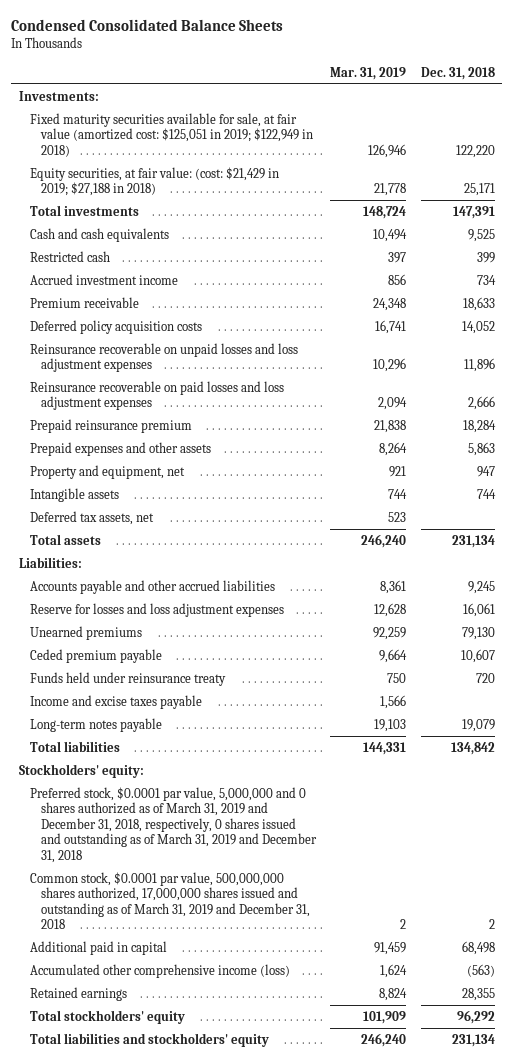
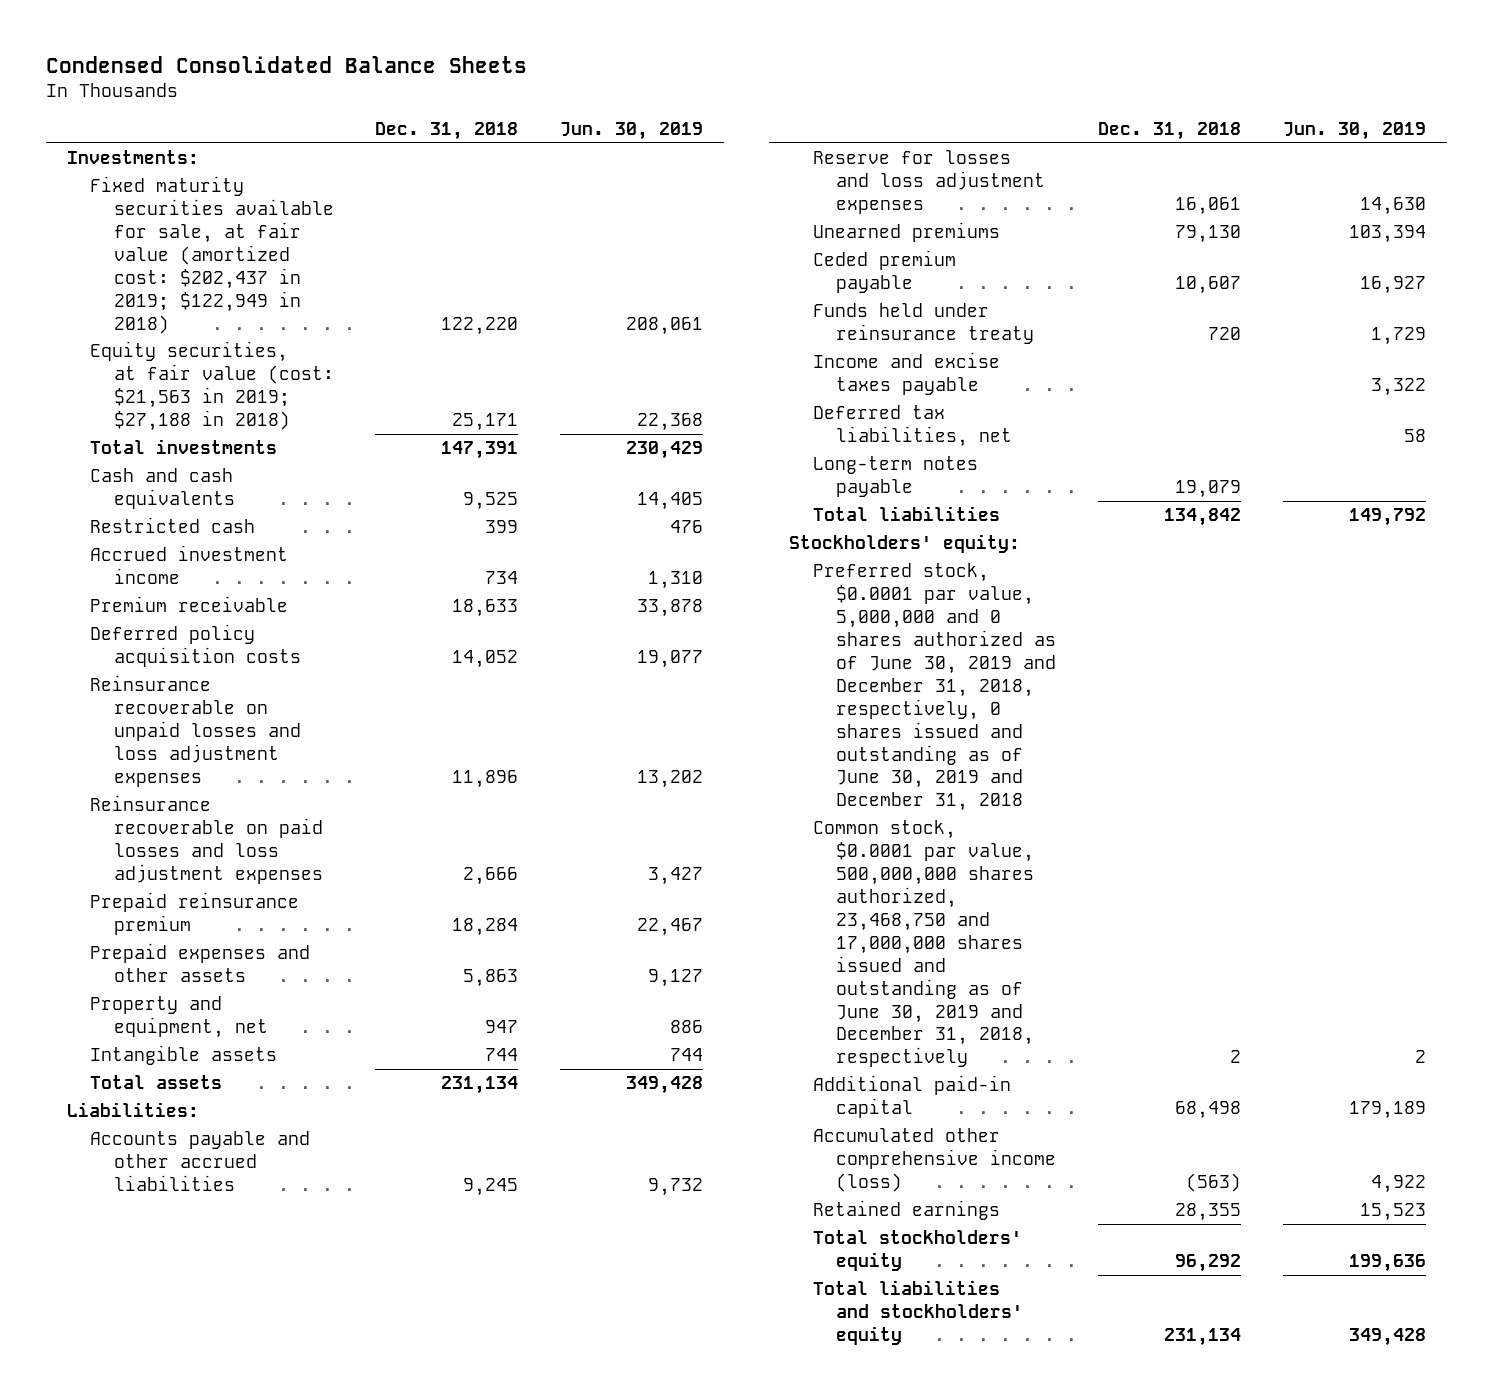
- | Mar. 31, 2019 | Dec. 31, 2018
+ | Dec. 31, 2018 | Jun. 30, 2019
- Fixed maturity securities available for sale, at fair value (amortized cost: $125,051 in 2019; $122,949 in 2018) | 126,946 | 122,220
- Equity securities, at fair value: (cost: $21,429 in 2019; $27,188 in 2018) | 21,778 | 25,171
+ Fixed maturity securities available for sale, at fair value (amortized cost: $202,437 in 2019; $122,949 in 2018) | 122,220 | 208,061
+ Equity securities, at fair value (cost: $21,563 in 2019; $27,188 in 2018) | 25,171 | 22,368
- Deferred tax assets, net | 523 |
+ Deferred tax liabilities, net | | 58
- Preferred stock, $0.0001 par value, 5,000,000 and 0 shares authorized as of March 31, 2019 and December 31, 2018, respectively, 0 shares issued and outstanding as of March 31, 2019 and December 31, 2018
- Common stock, $0.0001 par value, 500,000,000 shares authorized, 17,000,000 shares issued and outstanding as of March 31, 2019 and December 31, 2018 | 2 | 2
- Additional paid in capital | 91,459 | 68,498
+ Preferred stock, $0.0001 par value, 5,000,000 and 0 shares authorized as of June 30, 2019 and December 31, 2018, respectively, 0 shares issued and outstanding as of June 30, 2019 and December 31, 2018
+ Common stock, $0.0001 par value, 500,000,000 shares authorized, 23,468,750 and 17,000,000 shares issued and outstanding as of June 30, 2019 and December 31, 2018, respectively | 2 | 2
+ Additional paid-in capital | 68,498 | 179,189

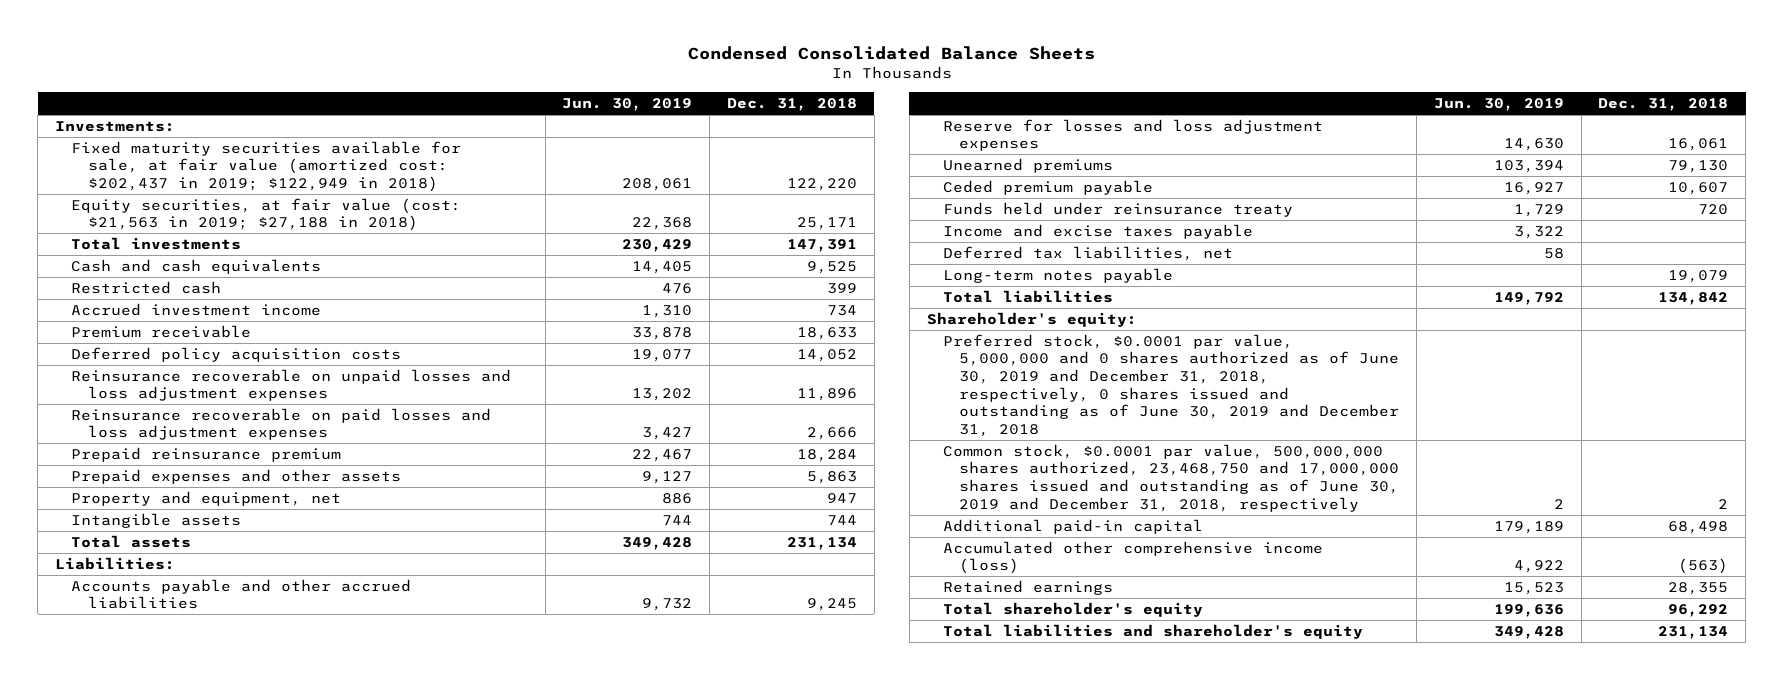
- | Dec. 31, 2018 | Jun. 30, 2019
+ | Jun. 30, 2019 | Dec. 31, 2018
- Stockholders' equity:
+ Shareholder's equity:
- Total stockholders' equity | 96,292 | 199,636
- Total liabilities and stockholders' equity | 231,134 | 349,428
+ Total shareholder's equity | 199,636 | 96,292
+ Total liabilities and shareholder's equity | 349,428 | 231,134

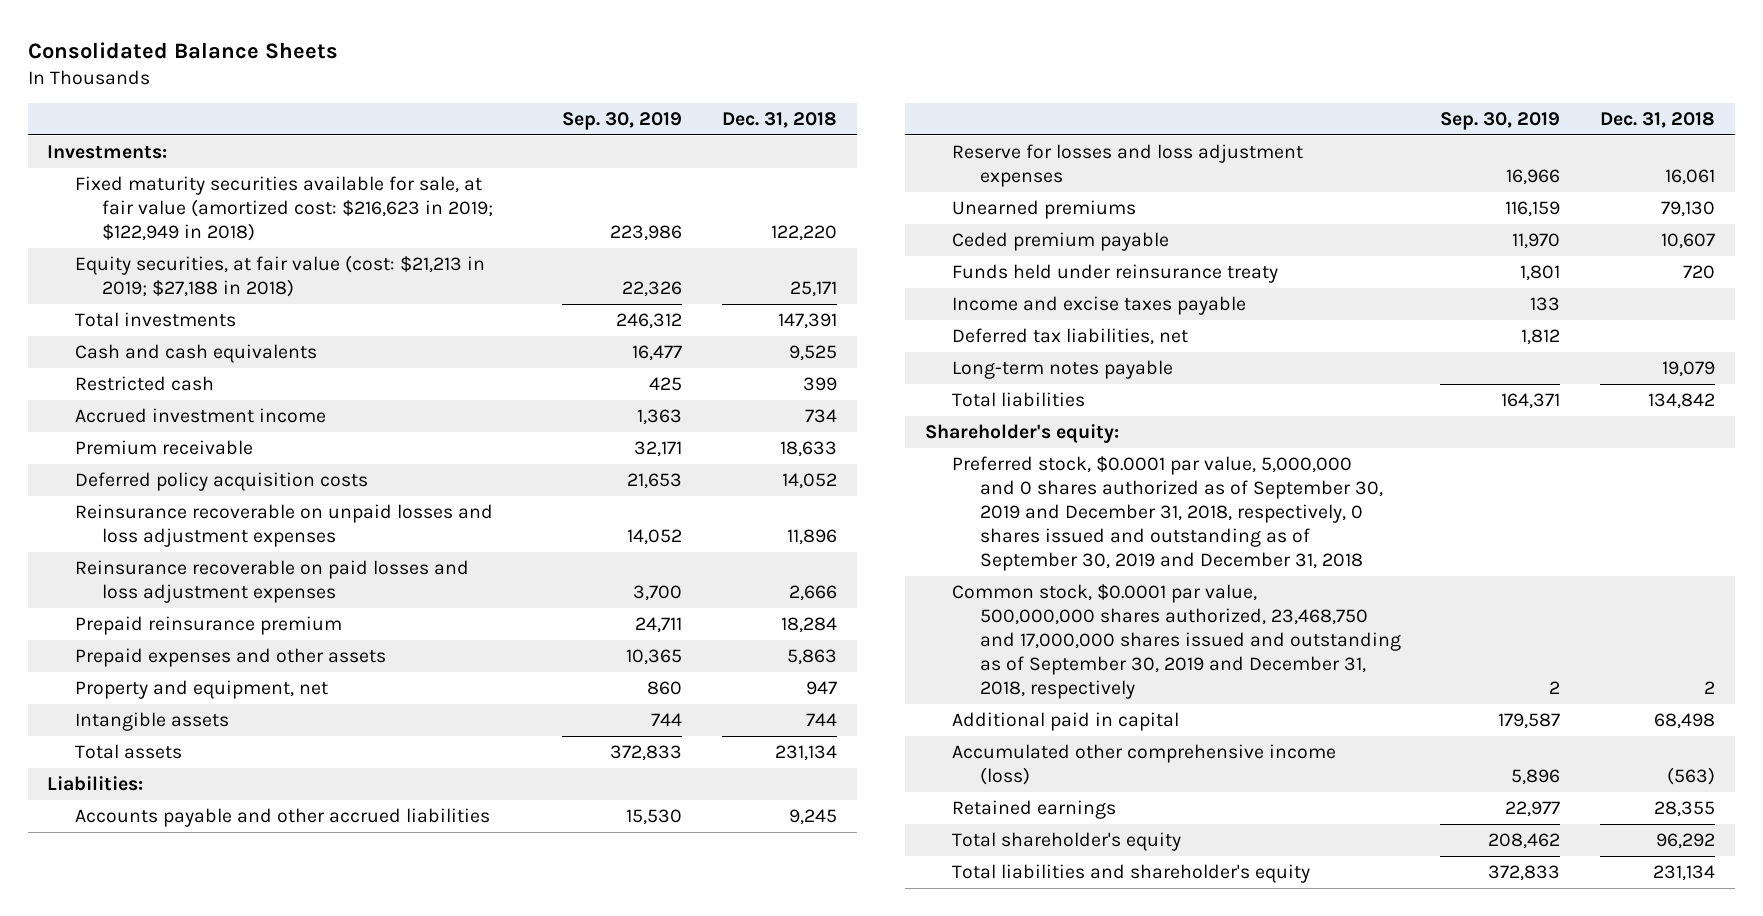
- Condensed Consolidated Balance Sheets
+ Consolidated Balance Sheets
- | Jun. 30, 2019 | Dec. 31, 2018
+ | Sep. 30, 2019 | Dec. 31, 2018
- Fixed maturity securities available for sale, at fair value (amortized cost: $202,437 in 2019; $122,949 in 2018) | 208,061 | 122,220
- Equity securities, at fair value (cost: $21,563 in 2019; $27,188 in 2018) | 22,368 | 25,171
+ Fixed maturity securities available for sale, at fair value (amortized cost: $216,623 in 2019; $122,949 in 2018) | 223,986 | 122,220
+ Equity securities, at fair value (cost: $21,213 in 2019; $27,188 in 2018) | 22,326 | 25,171
- Preferred stock, $0.0001 par value, 5,000,000 and 0 shares authorized as of June 30, 2019 and December 31, 2018, respectively, 0 shares issued and outstanding as of June 30, 2019 and December 31, 2018
- Common stock, $0.0001 par value, 500,000,000 shares authorized, 23,468,750 and 17,000,000 shares issued and outstanding as of June 30, 2019 and December 31, 2018, respectively | 2 | 2
- Additional paid-in capital | 179,189 | 68,498
+ Preferred stock, $0.0001 par value, 5,000,000 and 0 shares authorized as of September 30, 2019 and December 31, 2018, respectively, 0 shares issued and outstanding as of September 30, 2019 and December 31, 2018
+ Common stock, $0.0001 par value, 500,000,000 shares authorized, 23,468,750 and 17,000,000 shares issued and outstanding as of September 30, 2019 and December 31, 2018, respectively | 2 | 2
+ Additional paid in capital | 179,587 | 68,498

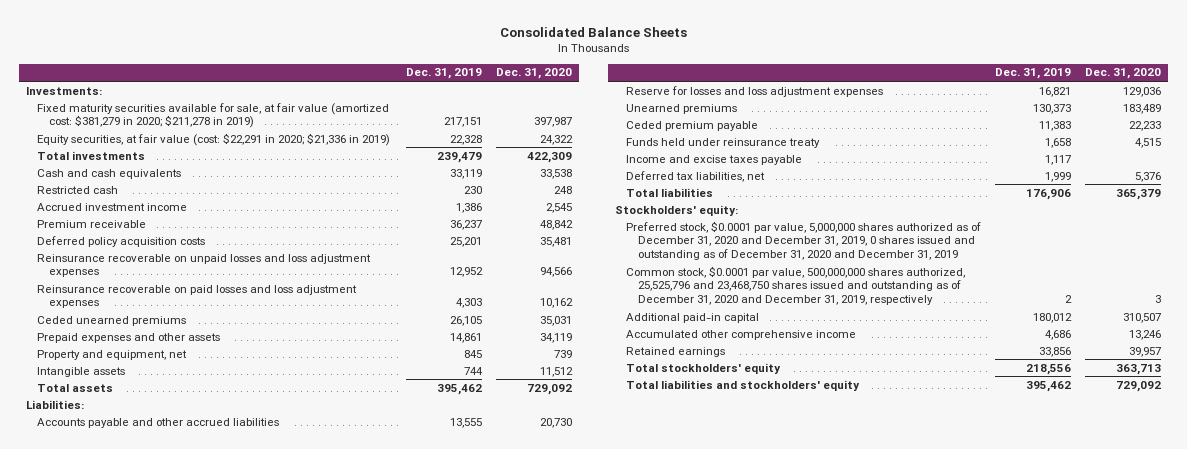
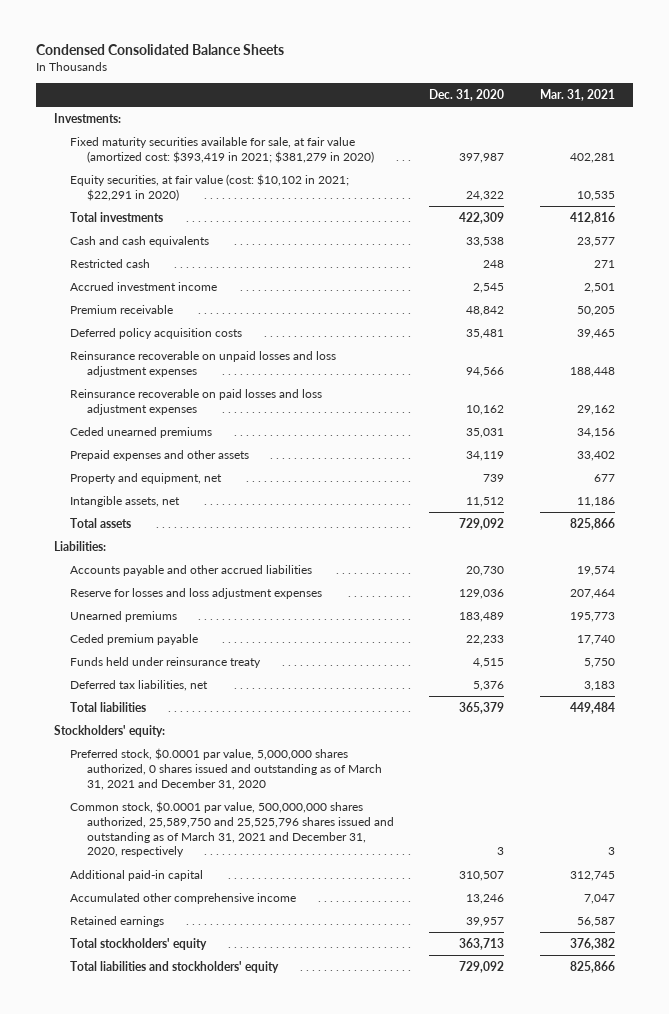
- Consolidated Balance Sheets
+ Condensed Consolidated Balance Sheets
- | Dec. 31, 2019 | Dec. 31, 2020
+ | Dec. 31, 2020 | Mar. 31, 2021
- Fixed maturity securities available for sale, at fair value (amortized cost: $381,279 in 2020; $211,278 in 2019) | 217,151 | 397,987
- Equity securities, at fair value (cost: $22,291 in 2020; $21,336 in 2019) | 22,328 | 24,322
+ Fixed maturity securities available for sale, at fair value (amortized cost: $393,419 in 2021; $381,279 in 2020) | 397,987 | 402,281
+ Equity securities, at fair value (cost: $10,102 in 2021; $22,291 in 2020) | 24,322 | 10,535
- Intangible assets | 744 | 11,512
+ Intangible assets, net | 11,512 | 11,186
- Income and excise taxes payable | 1,117 |
- Preferred stock, $0.0001 par value, 5,000,000 shares authorized as of December 31, 2020 and December 31, 2019, 0 shares issued and outstanding as of December 31, 2020 and December 31, 2019
- Common stock, $0.0001 par value, 500,000,000 shares authorized, 25,525,796 and 23,468,750 shares issued and outstanding as of December 31, 2020 and December 31, 2019, respectively | 2 | 3
+ Preferred stock, $0.0001 par value, 5,000,000 shares authorized, 0 shares issued and outstanding as of March 31, 2021 and December 31, 2020
+ Common stock, $0.0001 par value, 500,000,000 shares authorized, 25,589,750 and 25,525,796 shares issued and outstanding as of March 31, 2021 and December 31, 2020, respectively | 3 | 3

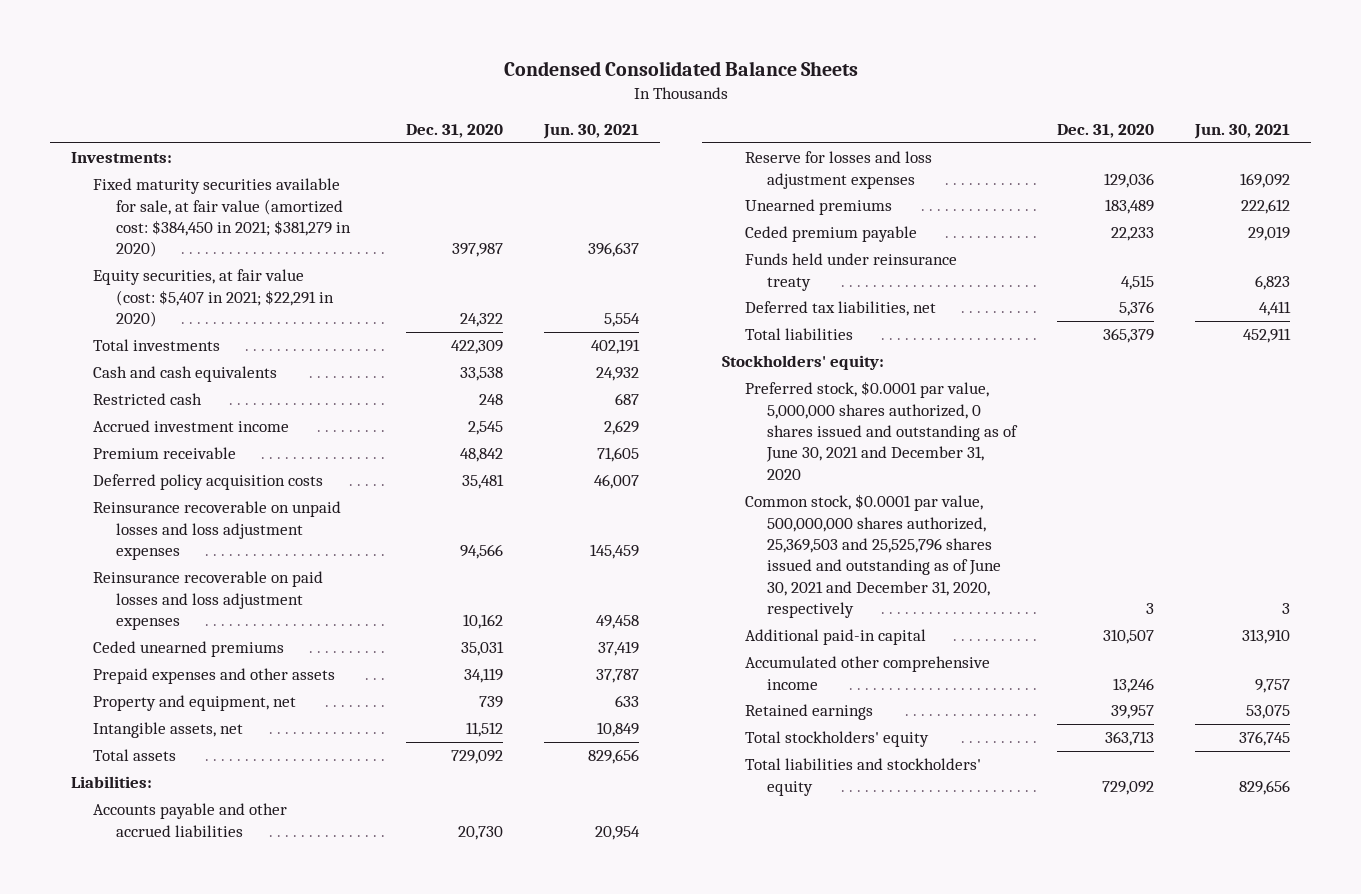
- | Dec. 31, 2020 | Mar. 31, 2021
+ | Dec. 31, 2020 | Jun. 30, 2021
- Fixed maturity securities available for sale, at fair value (amortized cost: $393,419 in 2021; $381,279 in 2020) | 397,987 | 402,281
- Equity securities, at fair value (cost: $10,102 in 2021; $22,291 in 2020) | 24,322 | 10,535
+ Fixed maturity securities available for sale, at fair value (amortized cost: $384,450 in 2021; $381,279 in 2020) | 397,987 | 396,637
+ Equity securities, at fair value (cost: $5,407 in 2021; $22,291 in 2020) | 24,322 | 5,554
- Preferred stock, $0.0001 par value, 5,000,000 shares authorized, 0 shares issued and outstanding as of March 31, 2021 and December 31, 2020
- Common stock, $0.0001 par value, 500,000,000 shares authorized, 25,589,750 and 25,525,796 shares issued and outstanding as of March 31, 2021 and December 31, 2020, respectively | 3 | 3
+ Preferred stock, $0.0001 par value, 5,000,000 shares authorized, 0 shares issued and outstanding as of June 30, 2021 and December 31, 2020
+ Common stock, $0.0001 par value, 500,000,000 shares authorized, 25,369,503 and 25,525,796 shares issued and outstanding as of June 30, 2021 and December 31, 2020, respectively | 3 | 3

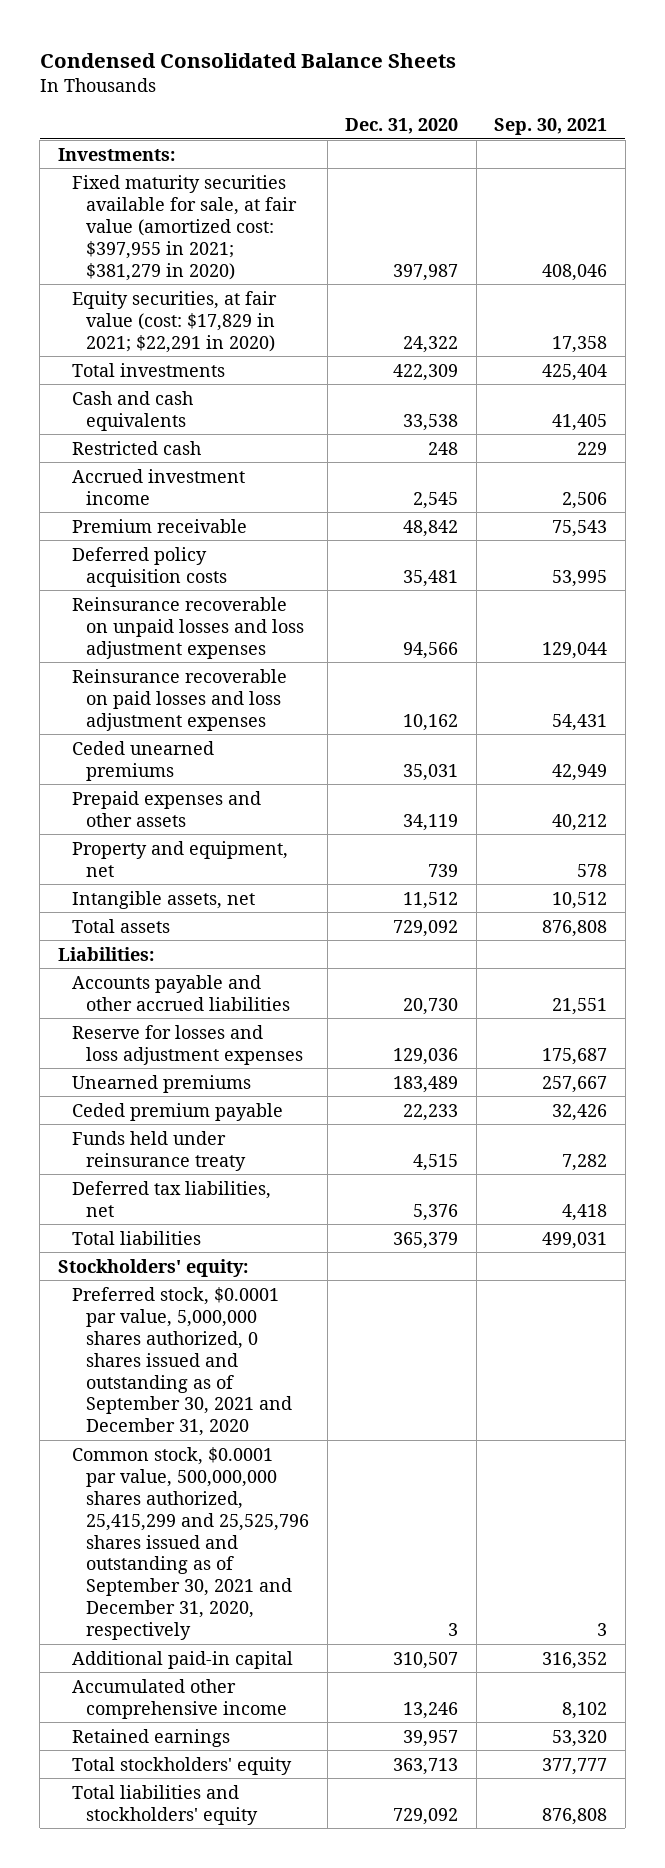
- | Dec. 31, 2020 | Jun. 30, 2021
+ | Dec. 31, 2020 | Sep. 30, 2021
- Fixed maturity securities available for sale, at fair value (amortized cost: $384,450 in 2021; $381,279 in 2020) | 397,987 | 396,637
- Equity securities, at fair value (cost: $5,407 in 2021; $22,291 in 2020) | 24,322 | 5,554
+ Fixed maturity securities available for sale, at fair value (amortized cost: $397,955 in 2021; $381,279 in 2020) | 397,987 | 408,046
+ Equity securities, at fair value (cost: $17,829 in 2021; $22,291 in 2020) | 24,322 | 17,358
- Preferred stock, $0.0001 par value, 5,000,000 shares authorized, 0 shares issued and outstanding as of June 30, 2021 and December 31, 2020
- Common stock, $0.0001 par value, 500,000,000 shares authorized, 25,369,503 and 25,525,796 shares issued and outstanding as of June 30, 2021 and December 31, 2020, respectively | 3 | 3
+ Preferred stock, $0.0001 par value, 5,000,000 shares authorized, 0 shares issued and outstanding as of September 30, 2021 and December 31, 2020
+ Common stock, $0.0001 par value, 500,000,000 shares authorized, 25,415,299 and 25,525,796 shares issued and outstanding as of September 30, 2021 and December 31, 2020, respectively | 3 | 3

